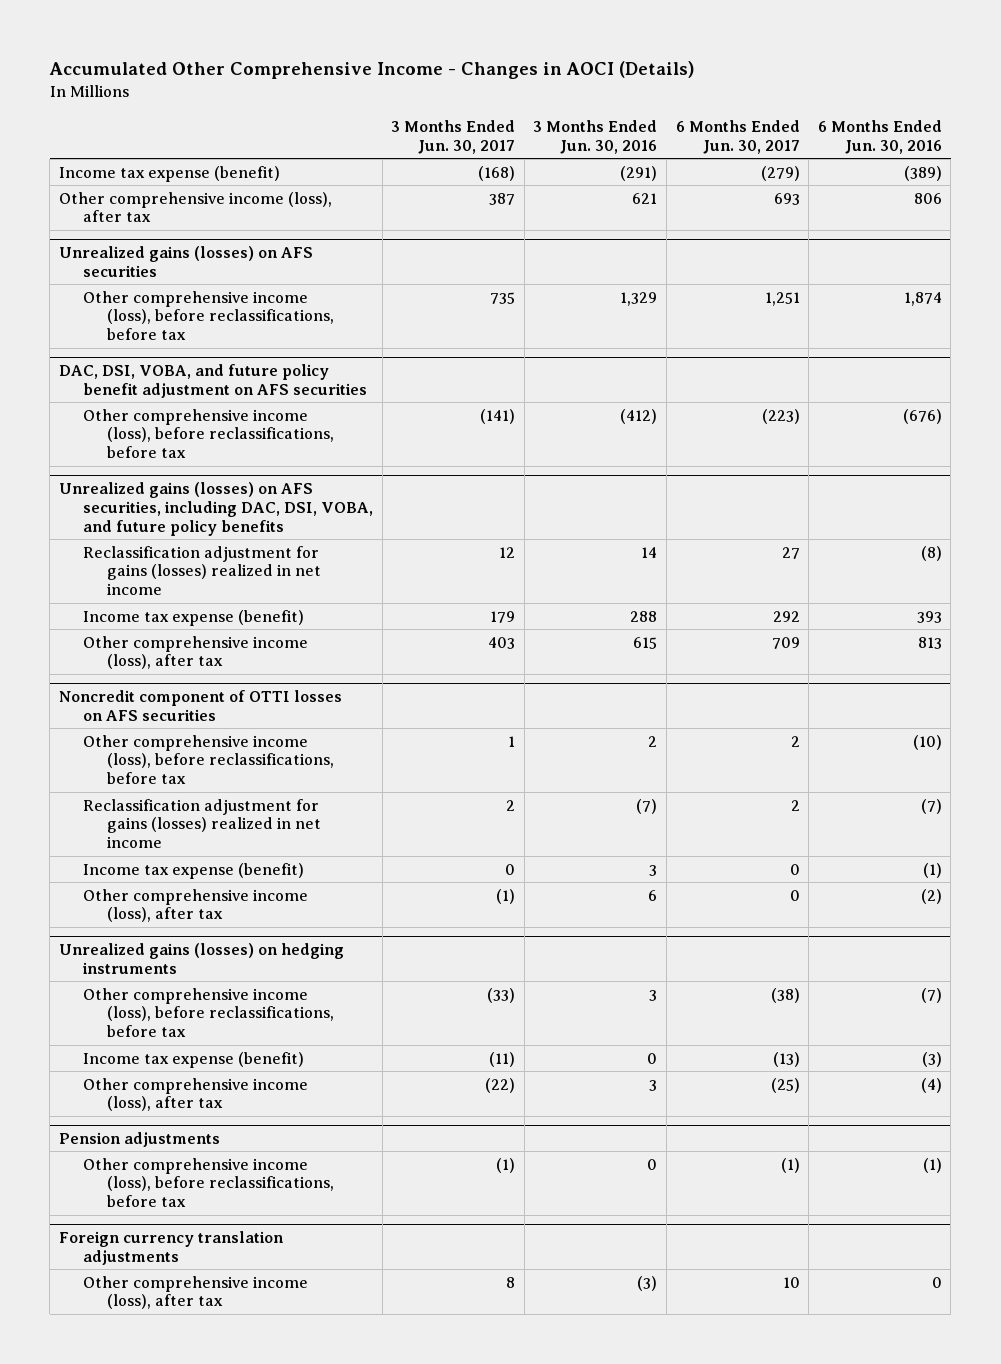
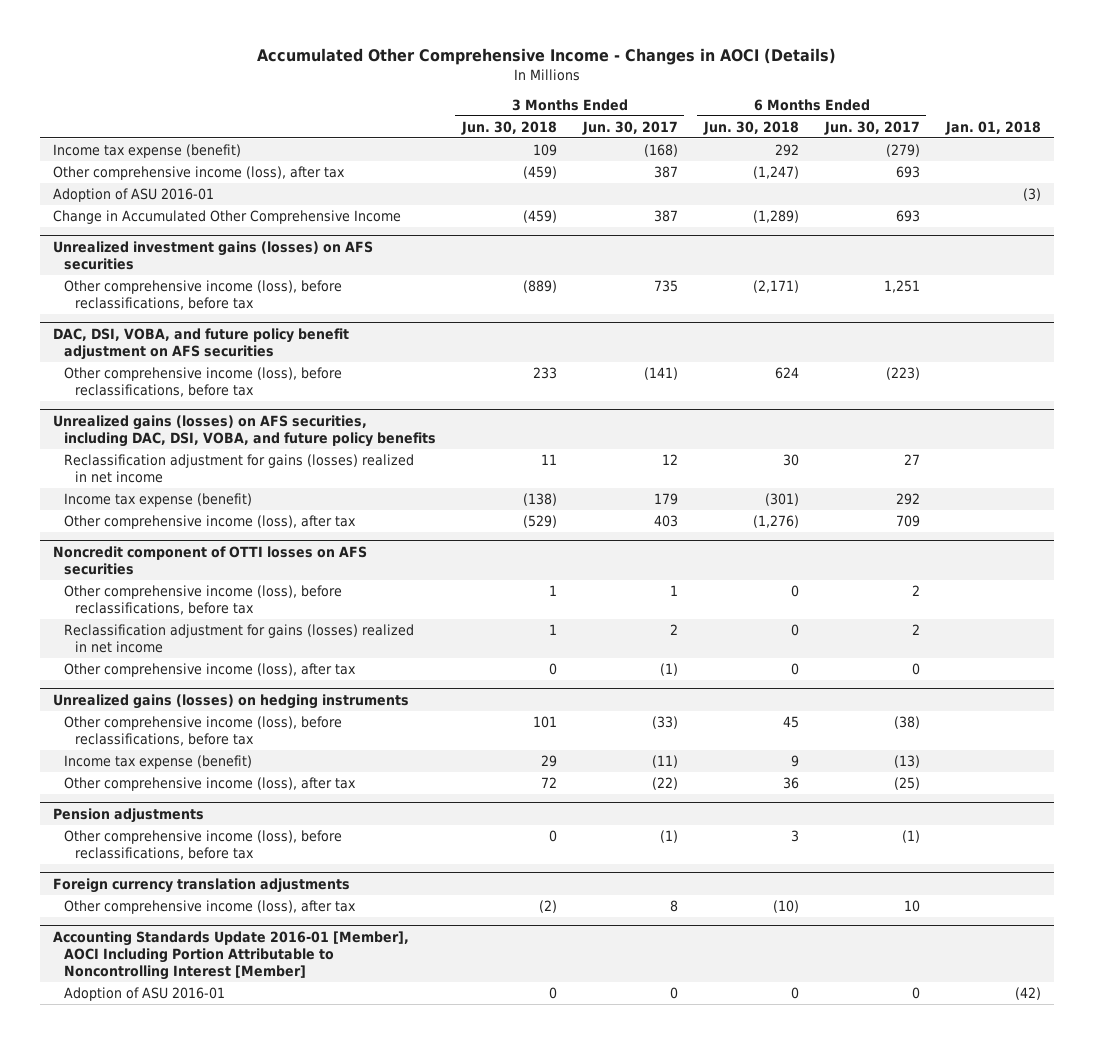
- | 3 Months Ended Jun. 30, 2017 | 3 Months Ended Jun. 30, 2016 | 6 Months Ended Jun. 30, 2017 | 6 Months Ended Jun. 30, 2016
+ | 3 Months Ended Jun. 30, 2018 | 3 Months Ended Jun. 30, 2017 | 6 Months Ended Jun. 30, 2018 | 6 Months Ended Jun. 30, 2017 | Jan. 01, 2018
- Unrealized gains (losses) on AFS securities
+ Adoption of ASU 2016-01 | | | | | (3)
+ Change in Accumulated Other Comprehensive Income | (459) | 387 | (1,289) | 693 |
+ Unrealized investment gains (losses) on AFS securities
@ Noncredit component of OTTI losses on AFS securities
- Income tax expense (benefit) | 0 | 3 | 0 | (1)
+ Accounting Standards Update 2016-01 [Member], AOCI Including Portion Attributable to Noncontrolling Interest [Member]
+ Adoption of ASU 2016-01 | 0 | 0 | 0 | 0 | (42)

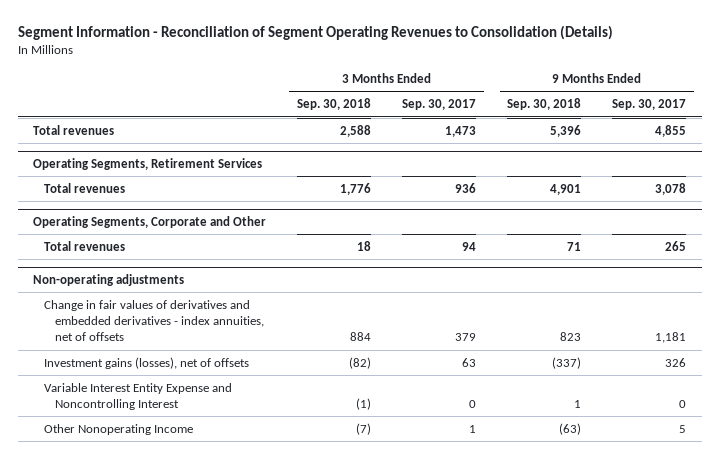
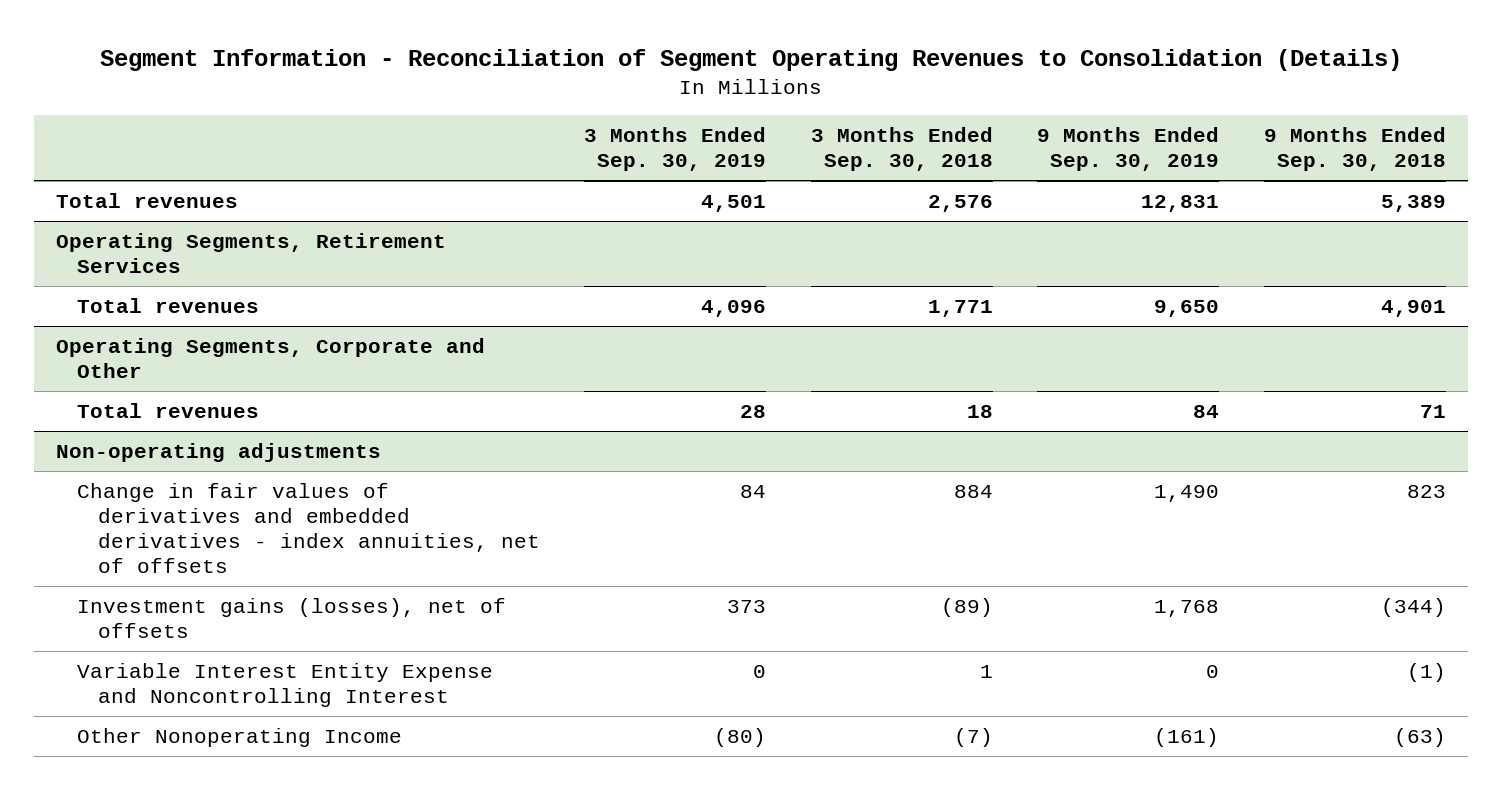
- | 3 Months Ended Sep. 30, 2018 | 3 Months Ended Sep. 30, 2017 | 9 Months Ended Sep. 30, 2018 | 9 Months Ended Sep. 30, 2017
+ | 3 Months Ended Sep. 30, 2019 | 3 Months Ended Sep. 30, 2018 | 9 Months Ended Sep. 30, 2019 | 9 Months Ended Sep. 30, 2018
- Total revenues | 2,588 | 1,473 | 5,396 | 4,855
+ Total revenues | 4,501 | 2,576 | 12,831 | 5,389
@ Operating Segments, Retirement Services
- Total revenues | 1,776 | 936 | 4,901 | 3,078
+ Total revenues | 4,096 | 1,771 | 9,650 | 4,901
@ Non-operating adjustments
- Investment gains (losses), net of offsets | (82) | 63 | (337) | 326
- Variable Interest Entity Expense and Noncontrolling Interest | (1) | 0 | 1 | 0
+ Investment gains (losses), net of offsets | 373 | (89) | 1,768 | (344)
+ Variable Interest Entity Expense and Noncontrolling Interest | 0 | 1 | 0 | (1)

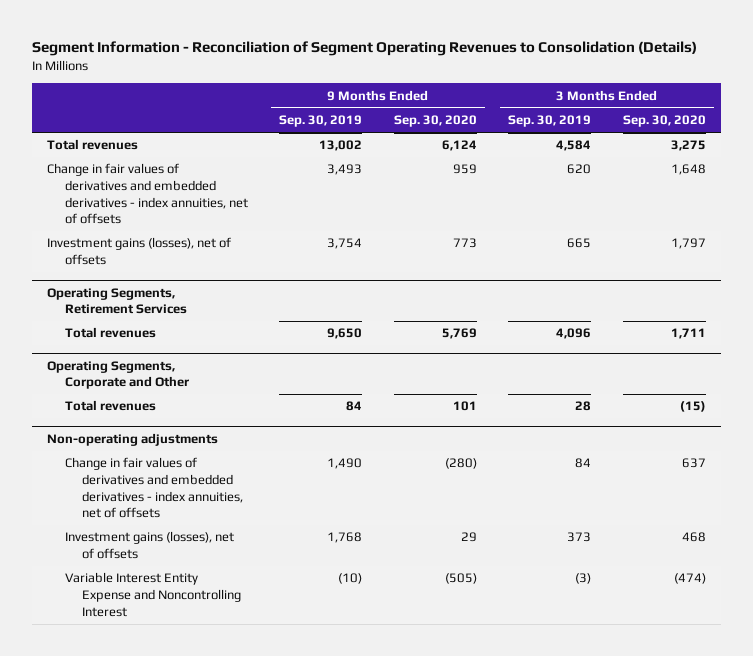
- | 3 Months Ended Sep. 30, 2019 | 3 Months Ended Sep. 30, 2018 | 9 Months Ended Sep. 30, 2019 | 9 Months Ended Sep. 30, 2018
+ | 9 Months Ended Sep. 30, 2019 | 9 Months Ended Sep. 30, 2020 | 3 Months Ended Sep. 30, 2019 | 3 Months Ended Sep. 30, 2020
- Total revenues | 4,501 | 2,576 | 12,831 | 5,389
+ Total revenues | 13,002 | 6,124 | 4,584 | 3,275
+ Change in fair values of derivatives and embedded derivatives - index annuities, net of offsets | 3,493 | 959 | 620 | 1,648
+ Investment gains (losses), net of offsets | 3,754 | 773 | 665 | 1,797
@ Non-operating adjustments
- Variable Interest Entity Expense and Noncontrolling Interest | 0 | 1 | 0 | (1)
- Other Nonoperating Income | (80) | (7) | (161) | (63)
+ Variable Interest Entity Expense and Noncontrolling Interest | (10) | (505) | (3) | (474)

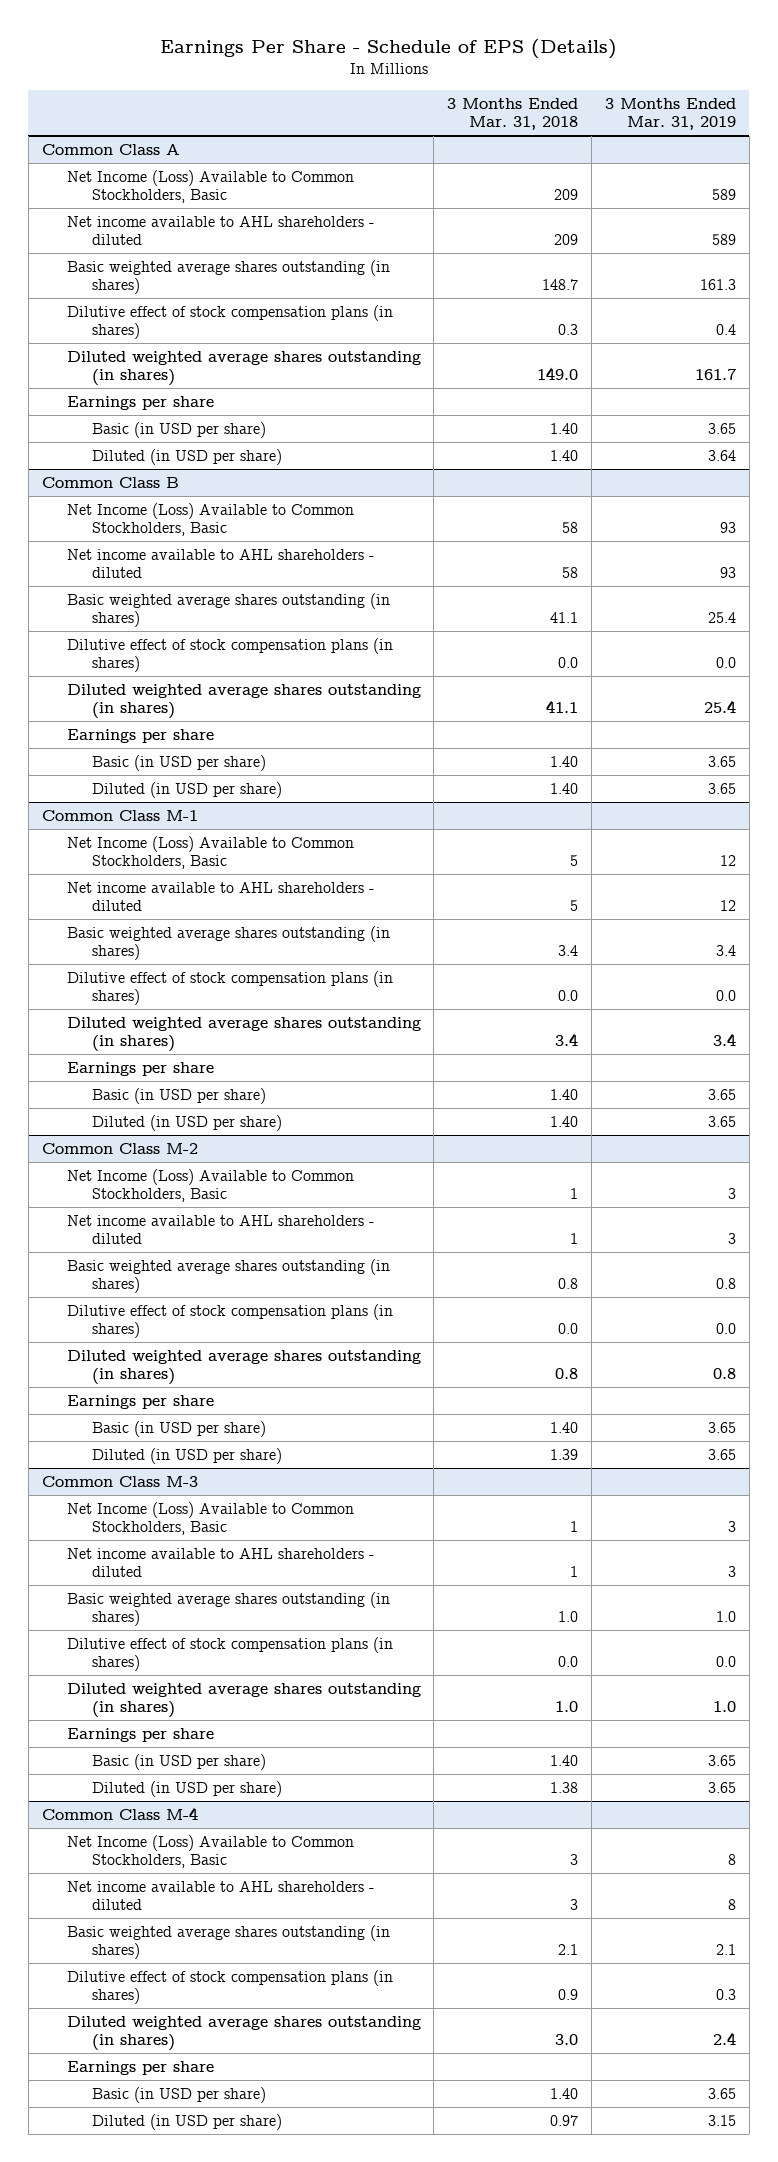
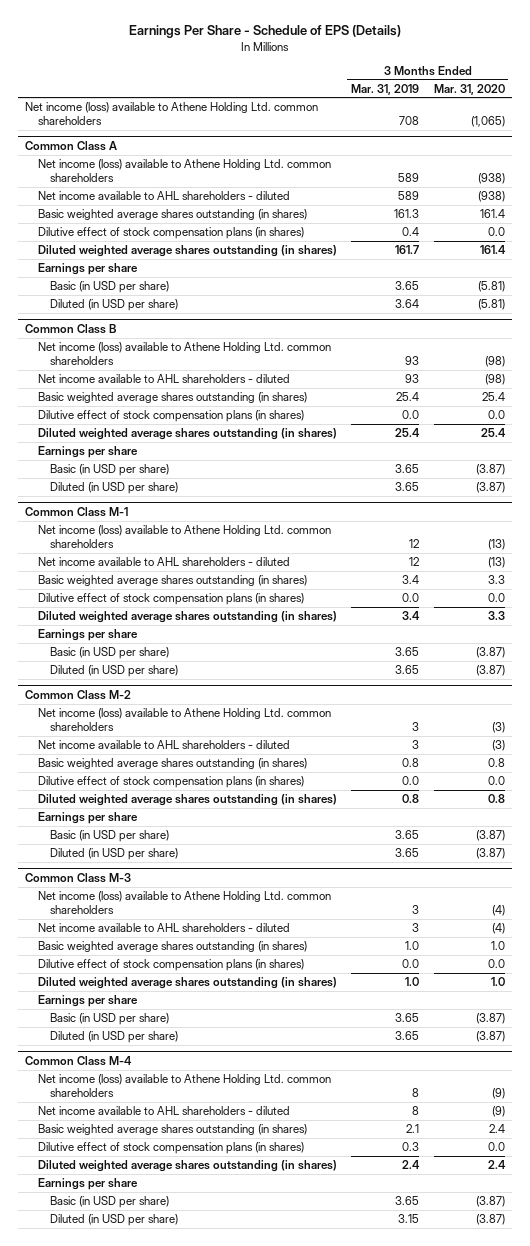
- | 3 Months Ended Mar. 31, 2018 | 3 Months Ended Mar. 31, 2019
+ | 3 Months Ended Mar. 31, 2019 | 3 Months Ended Mar. 31, 2020
+ Net income (loss) available to Athene Holding Ltd. common shareholders | 708 | (1,065)
@ Common Class A
- Net Income (Loss) Available to Common Stockholders, Basic | 209 | 589
+ Net income (loss) available to Athene Holding Ltd. common shareholders | 589 | (938)
@ Common Class B
- Net Income (Loss) Available to Common Stockholders, Basic | 58 | 93
+ Net income (loss) available to Athene Holding Ltd. common shareholders | 93 | (98)
@ Common Class M-1
- Net Income (Loss) Available to Common Stockholders, Basic | 5 | 12
+ Net income (loss) available to Athene Holding Ltd. common shareholders | 12 | (13)
@ Common Class M-2
- Net Income (Loss) Available to Common Stockholders, Basic | 1 | 3
+ Net income (loss) available to Athene Holding Ltd. common shareholders | 3 | (3)
@ Common Class M-3
- Net Income (Loss) Available to Common Stockholders, Basic | 1 | 3
+ Net income (loss) available to Athene Holding Ltd. common shareholders | 3 | (4)
@ Common Class M-4
- Net Income (Loss) Available to Common Stockholders, Basic | 3 | 8
+ Net income (loss) available to Athene Holding Ltd. common shareholders | 8 | (9)

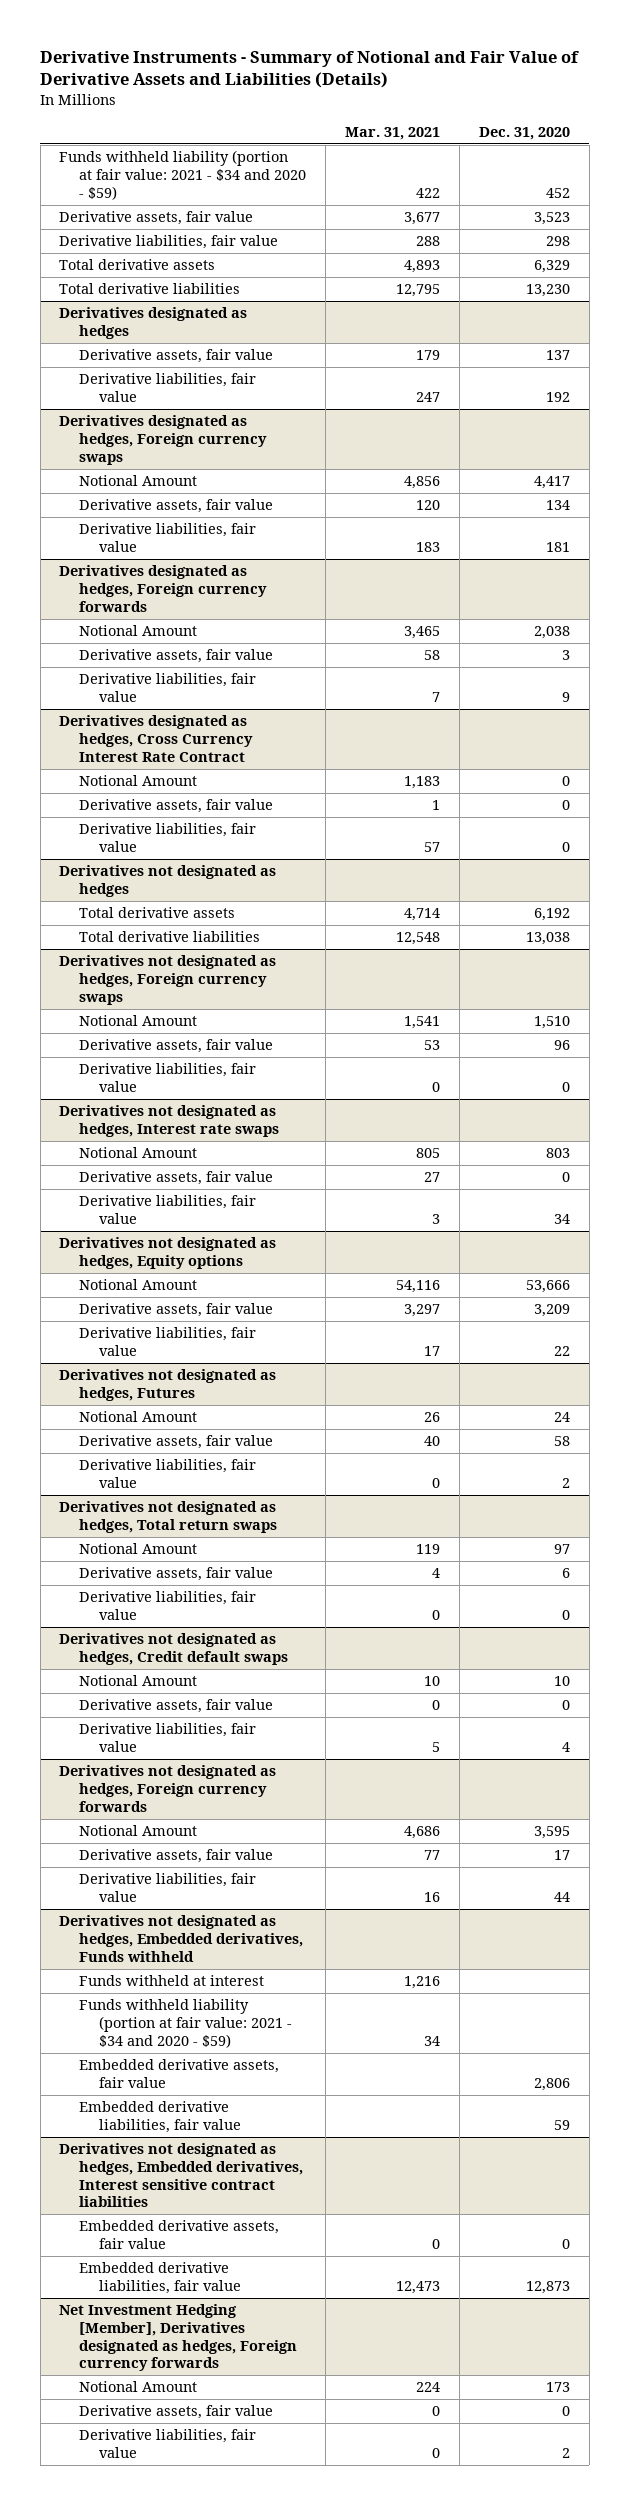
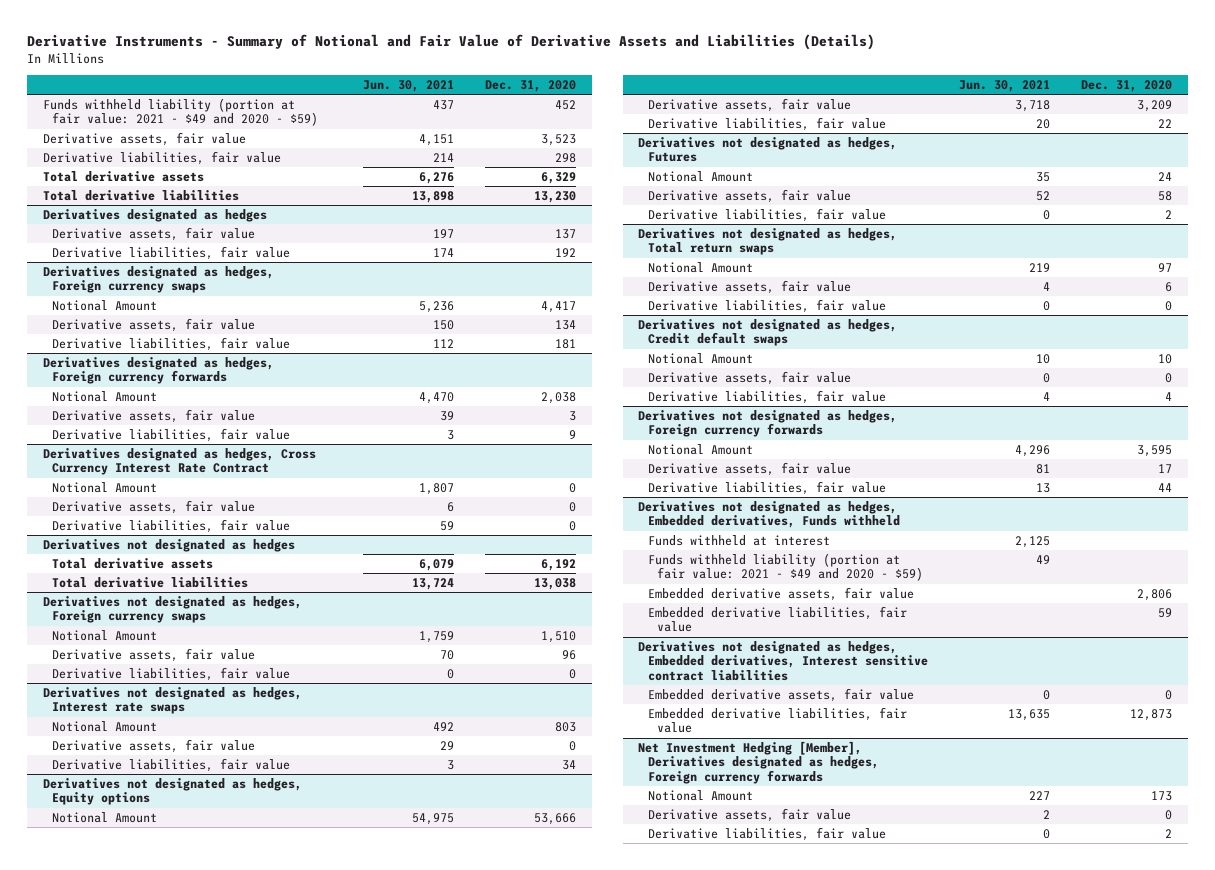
- | Mar. 31, 2021 | Dec. 31, 2020
+ | Jun. 30, 2021 | Dec. 31, 2020
- Funds withheld liability (portion at fair value: 2021 - $34 and 2020 - $59) | 422 | 452
+ Funds withheld liability (portion at fair value: 2021 - $49 and 2020 - $59) | 437 | 452
@ Derivatives not designated as hedges, Embedded derivatives, Funds withheld
- Funds withheld liability (portion at fair value: 2021 - $34 and 2020 - $59) | 34 |
+ Funds withheld liability (portion at fair value: 2021 - $49 and 2020 - $59) | 49 |

